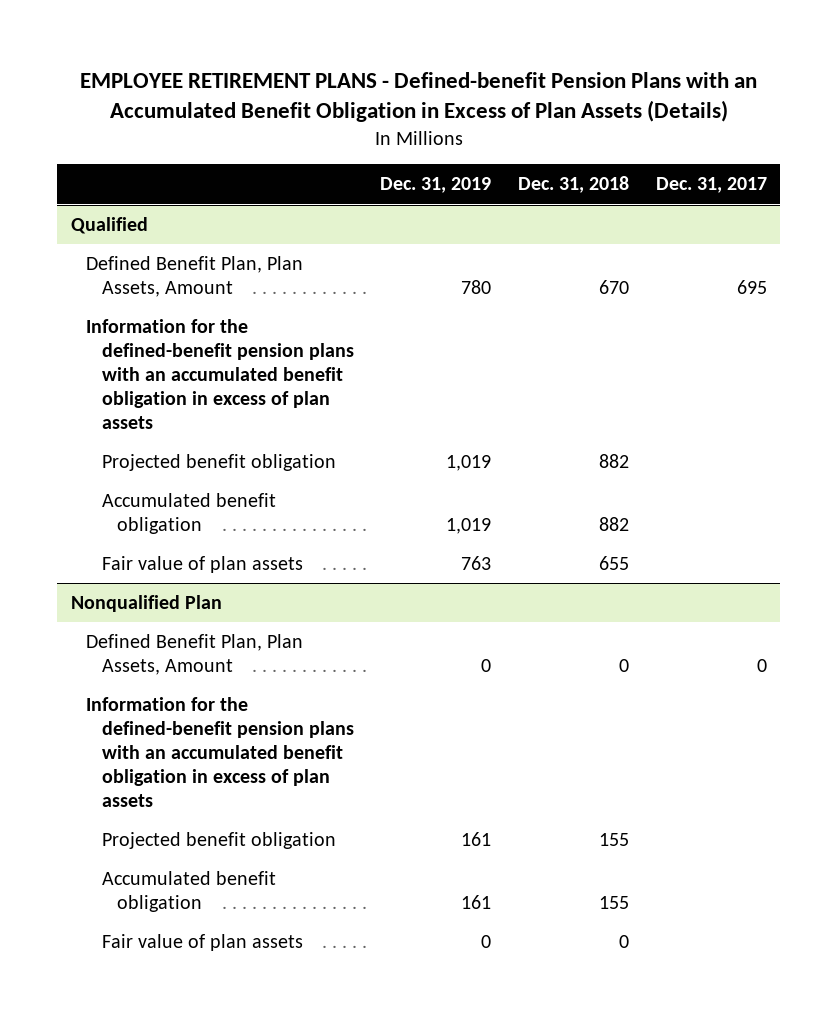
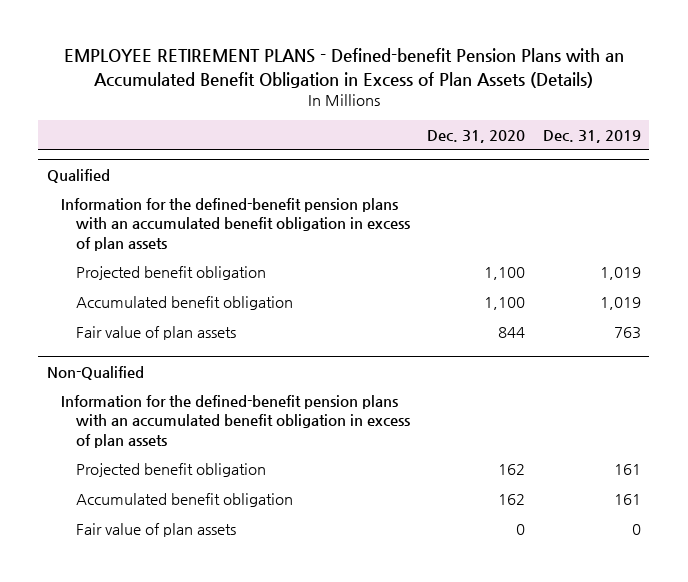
- | Dec. 31, 2019 | Dec. 31, 2018 | Dec. 31, 2017
+ | Dec. 31, 2020 | Dec. 31, 2019
@ Qualified
- Defined Benefit Plan, Plan Assets, Amount | 780 | 670 | 695
- Nonqualified Plan
- Defined Benefit Plan, Plan Assets, Amount | 0 | 0 | 0
+ Non-Qualified

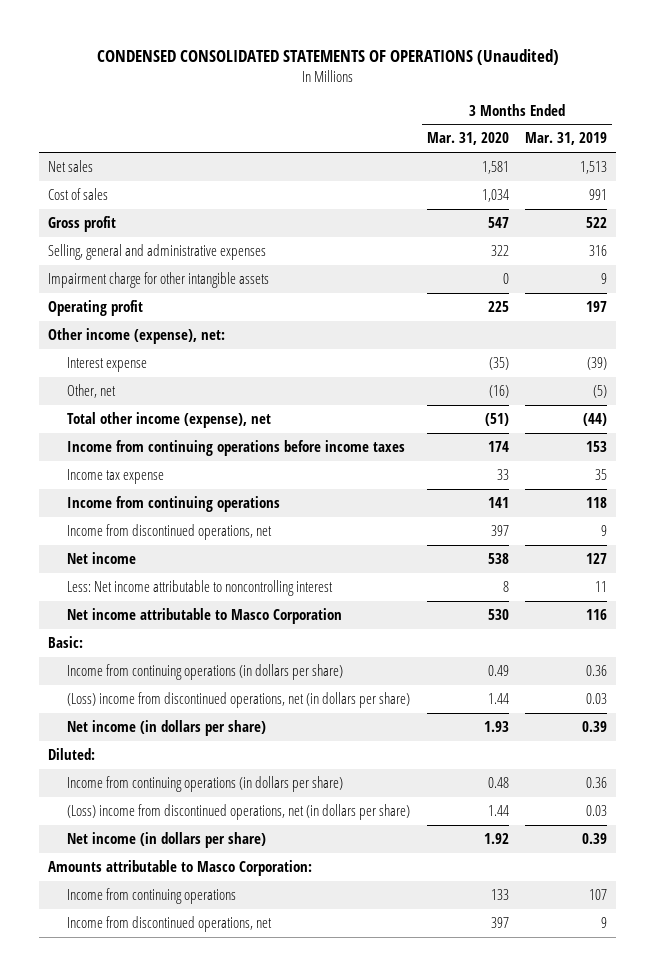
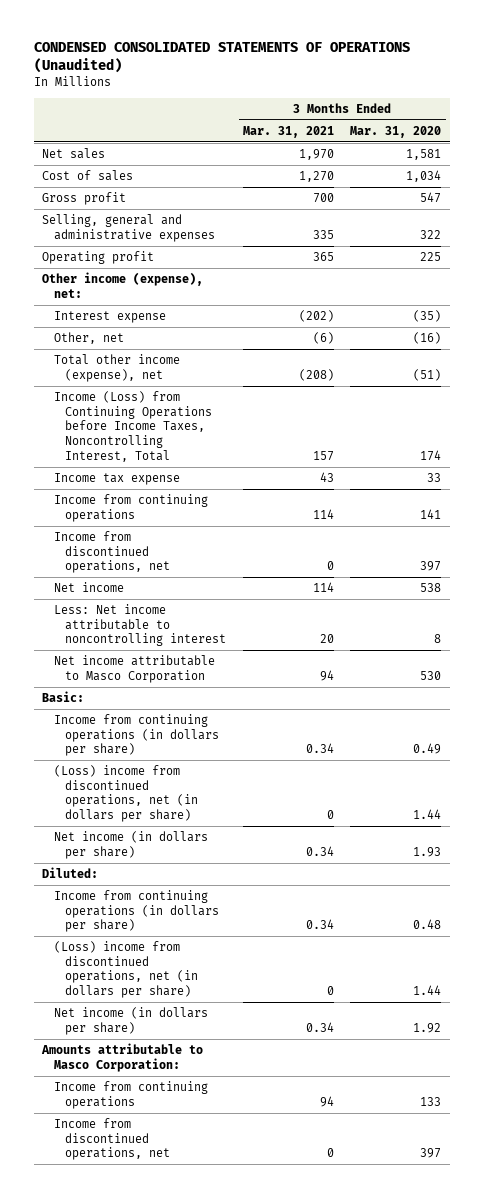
- | 3 Months Ended Mar. 31, 2020 | 3 Months Ended Mar. 31, 2019
+ | 3 Months Ended Mar. 31, 2021 | 3 Months Ended Mar. 31, 2020
- Impairment charge for other intangible assets | 0 | 9
- Income from continuing operations before income taxes | 174 | 153
+ Income (Loss) from Continuing Operations before Income Taxes, Noncontrolling Interest, Total | 157 | 174

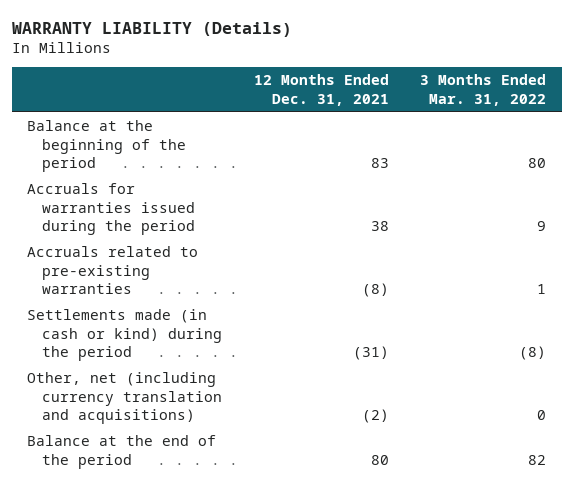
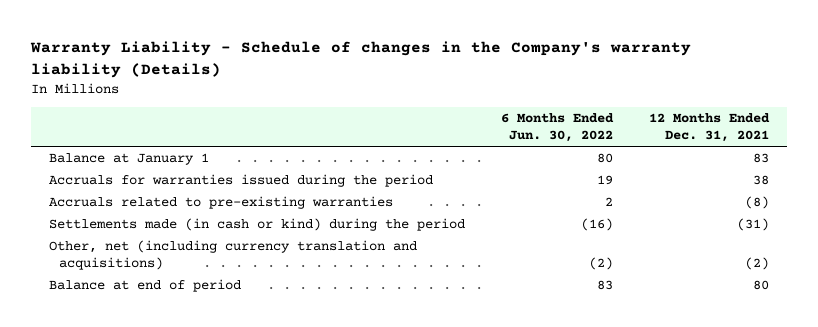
- WARRANTY LIABILITY (Details)
+ Warranty Liability - Schedule of changes in the Company's warranty liability (Details)
- | 12 Months Ended Dec. 31, 2021 | 3 Months Ended Mar. 31, 2022
+ | 6 Months Ended Jun. 30, 2022 | 12 Months Ended Dec. 31, 2021
- Balance at the beginning of the period | 83 | 80
+ Balance at January 1 | 80 | 83
- Balance at the end of the period | 80 | 82
+ Balance at end of period | 83 | 80

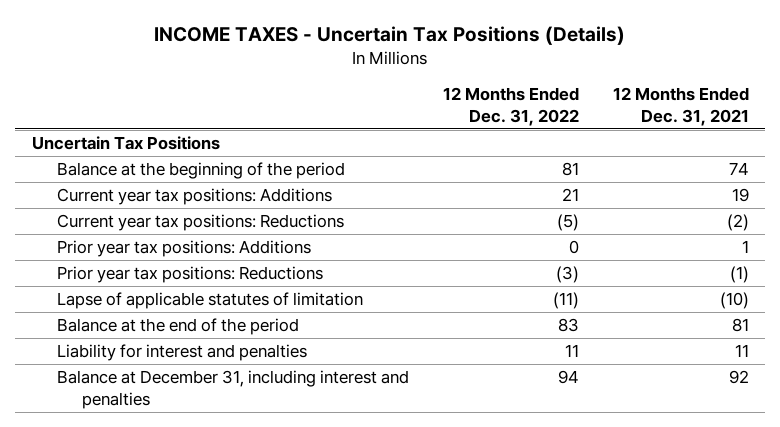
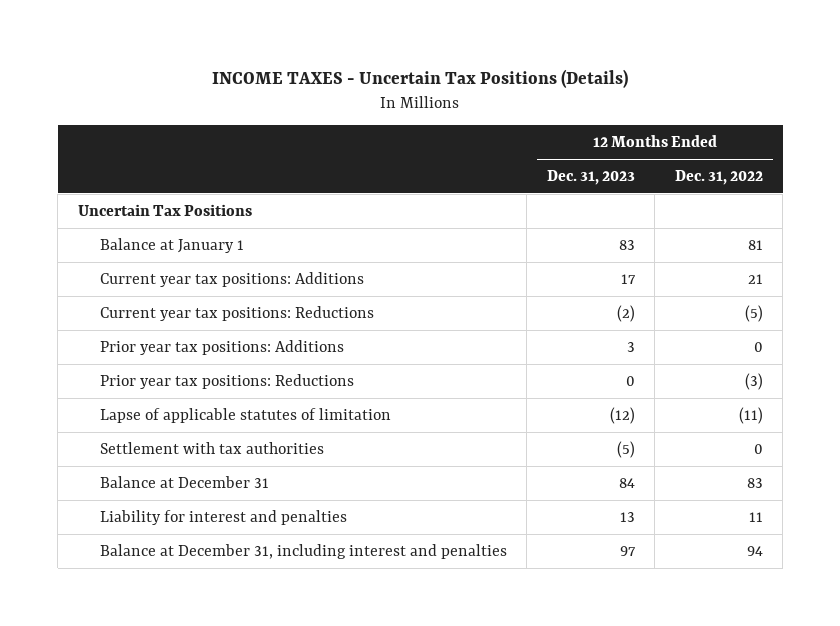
- | 12 Months Ended Dec. 31, 2022 | 12 Months Ended Dec. 31, 2021
+ | 12 Months Ended Dec. 31, 2023 | 12 Months Ended Dec. 31, 2022
- Balance at the beginning of the period | 81 | 74
+ Balance at January 1 | 83 | 81
- Balance at the end of the period | 83 | 81
+ Settlement with tax authorities | (5) | 0
+ Balance at December 31 | 84 | 83

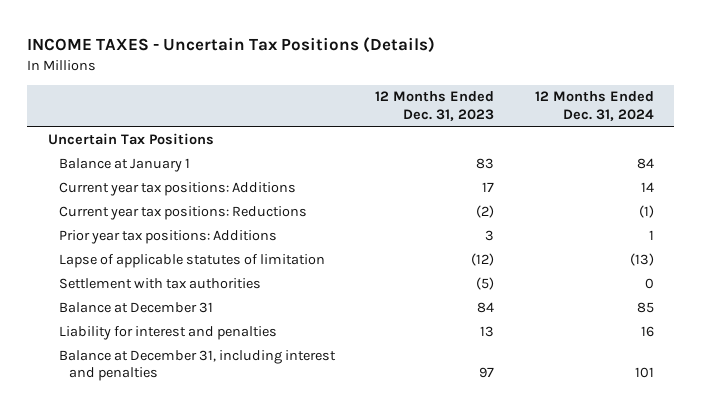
- | 12 Months Ended Dec. 31, 2023 | 12 Months Ended Dec. 31, 2022
+ | 12 Months Ended Dec. 31, 2023 | 12 Months Ended Dec. 31, 2024
- Prior year tax positions: Reductions | 0 | (3)

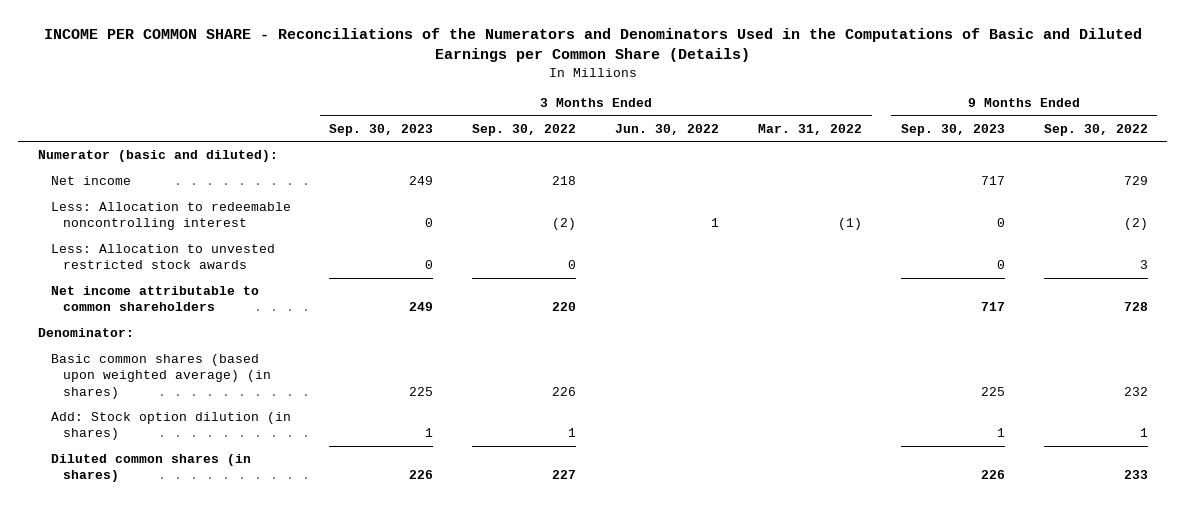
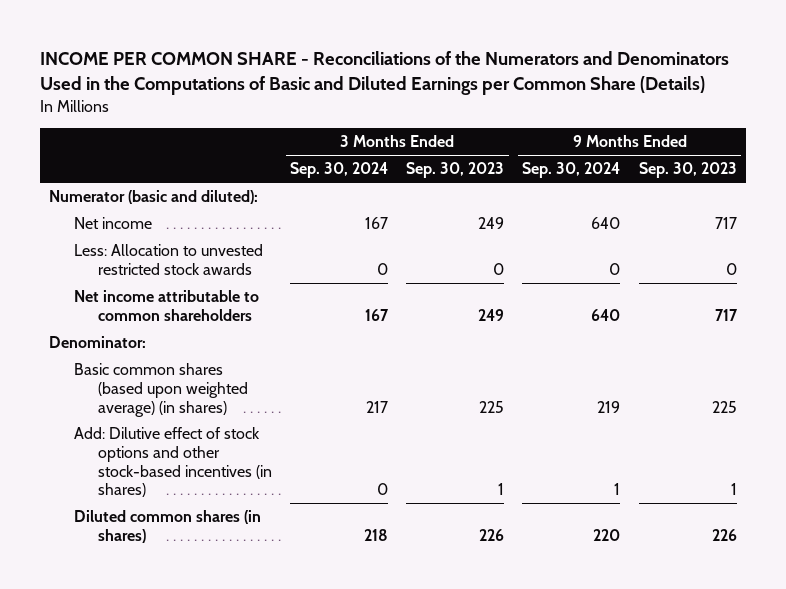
- | 3 Months Ended Sep. 30, 2023 | 3 Months Ended Sep. 30, 2022 | 3 Months Ended Jun. 30, 2022 | 3 Months Ended Mar. 31, 2022 | 9 Months Ended Sep. 30, 2023 | 9 Months Ended Sep. 30, 2022
+ | 3 Months Ended Sep. 30, 2024 | 3 Months Ended Sep. 30, 2023 | 9 Months Ended Sep. 30, 2024 | 9 Months Ended Sep. 30, 2023
- Less: Allocation to redeemable noncontrolling interest | 0 | (2) | 1 | (1) | 0 | (2)
- Add: Stock option dilution (in shares) | 1 | 1 | | | 1 | 1
+ Add: Dilutive effect of stock options and other stock-based incentives (in shares) | 0 | 1 | 1 | 1

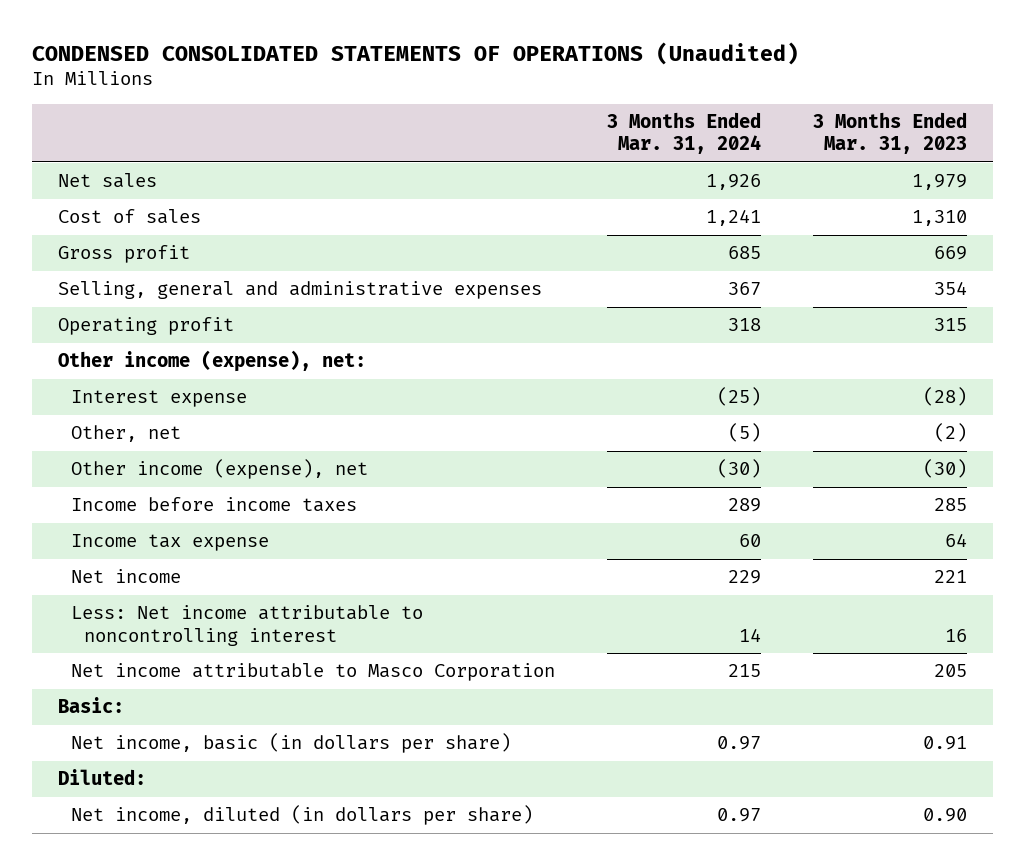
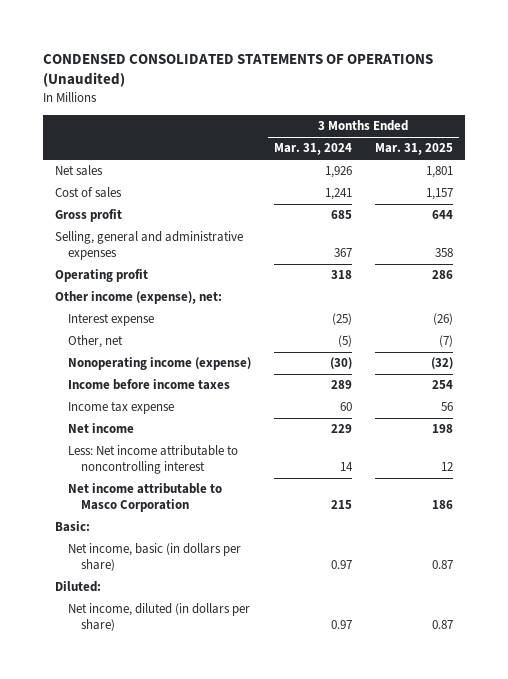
- | 3 Months Ended Mar. 31, 2024 | 3 Months Ended Mar. 31, 2023
+ | 3 Months Ended Mar. 31, 2024 | 3 Months Ended Mar. 31, 2025
- Other income (expense), net | (30) | (30)
+ Nonoperating income (expense) | (30) | (32)

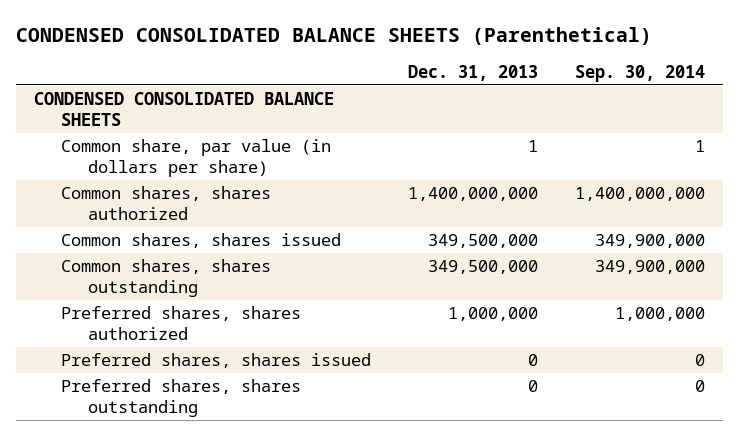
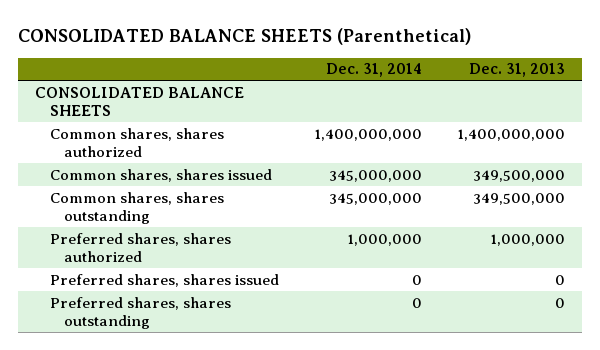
- CONDENSED CONSOLIDATED BALANCE SHEETS (Parenthetical)
+ CONSOLIDATED BALANCE SHEETS (Parenthetical)
- | Dec. 31, 2013 | Sep. 30, 2014
+ | Dec. 31, 2014 | Dec. 31, 2013
- CONDENSED CONSOLIDATED BALANCE SHEETS
- Common share, par value (in dollars per share) | 1 | 1
+ CONSOLIDATED BALANCE SHEETS

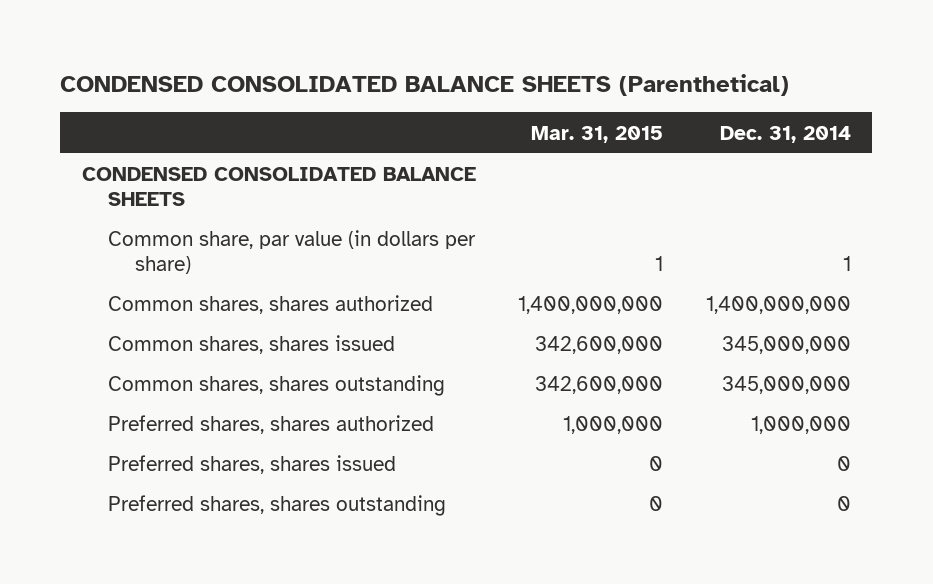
- CONSOLIDATED BALANCE SHEETS (Parenthetical)
+ CONDENSED CONSOLIDATED BALANCE SHEETS (Parenthetical)
- | Dec. 31, 2014 | Dec. 31, 2013
+ | Mar. 31, 2015 | Dec. 31, 2014
- CONSOLIDATED BALANCE SHEETS
+ CONDENSED CONSOLIDATED BALANCE SHEETS
+ Common share, par value (in dollars per share) | 1 | 1

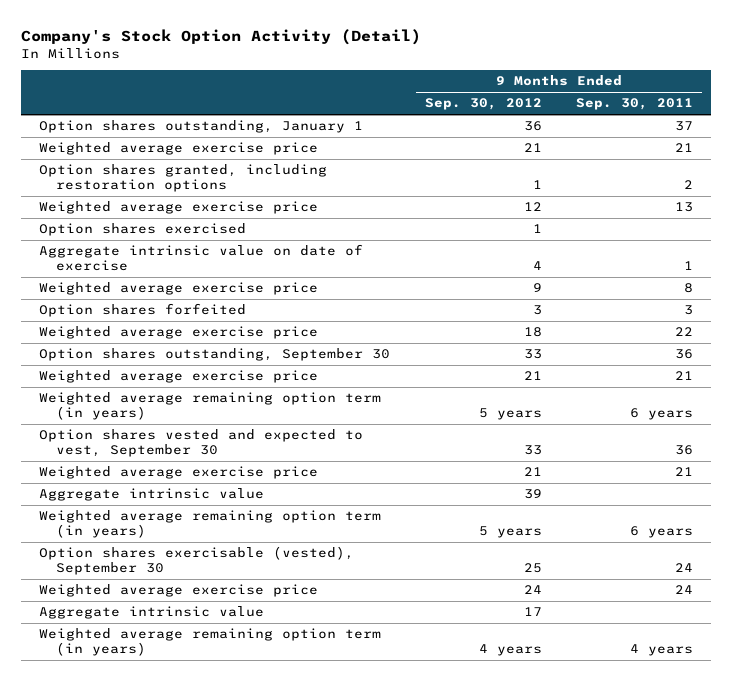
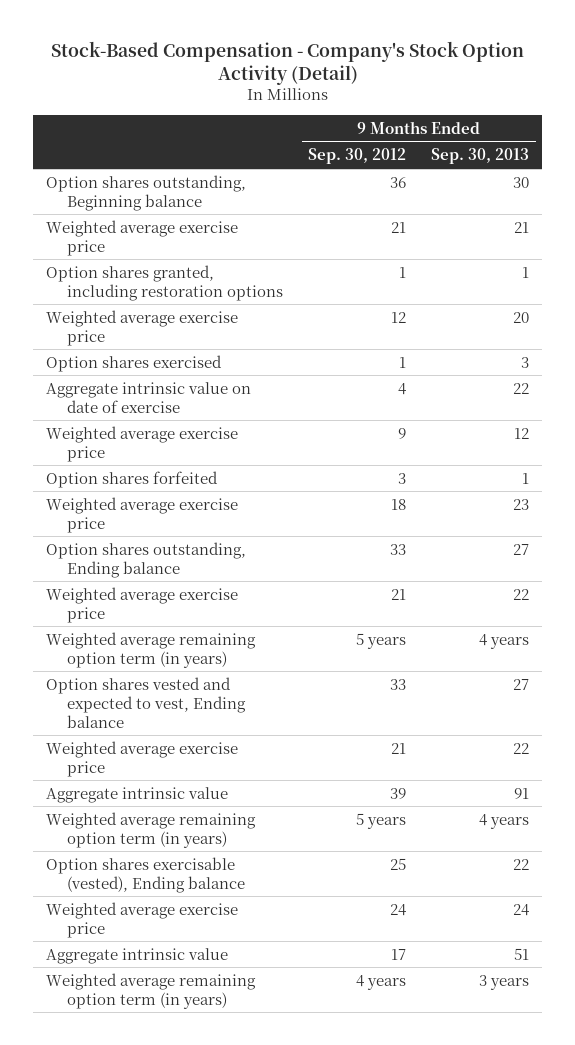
- Company's Stock Option Activity (Detail)
+ Stock-Based Compensation - Company's Stock Option Activity (Detail)
- | 9 Months Ended Sep. 30, 2012 | 9 Months Ended Sep. 30, 2011
+ | 9 Months Ended Sep. 30, 2012 | 9 Months Ended Sep. 30, 2013
- Option shares outstanding, January 1 | 36 | 37
+ Option shares outstanding, Beginning balance | 36 | 30
- Option shares outstanding, September 30 | 33 | 36
+ Option shares outstanding, Ending balance | 33 | 27
- Option shares vested and expected to vest, September 30 | 33 | 36
+ Option shares vested and expected to vest, Ending balance | 33 | 27
- Option shares exercisable (vested), September 30 | 25 | 24
+ Option shares exercisable (vested), Ending balance | 25 | 22

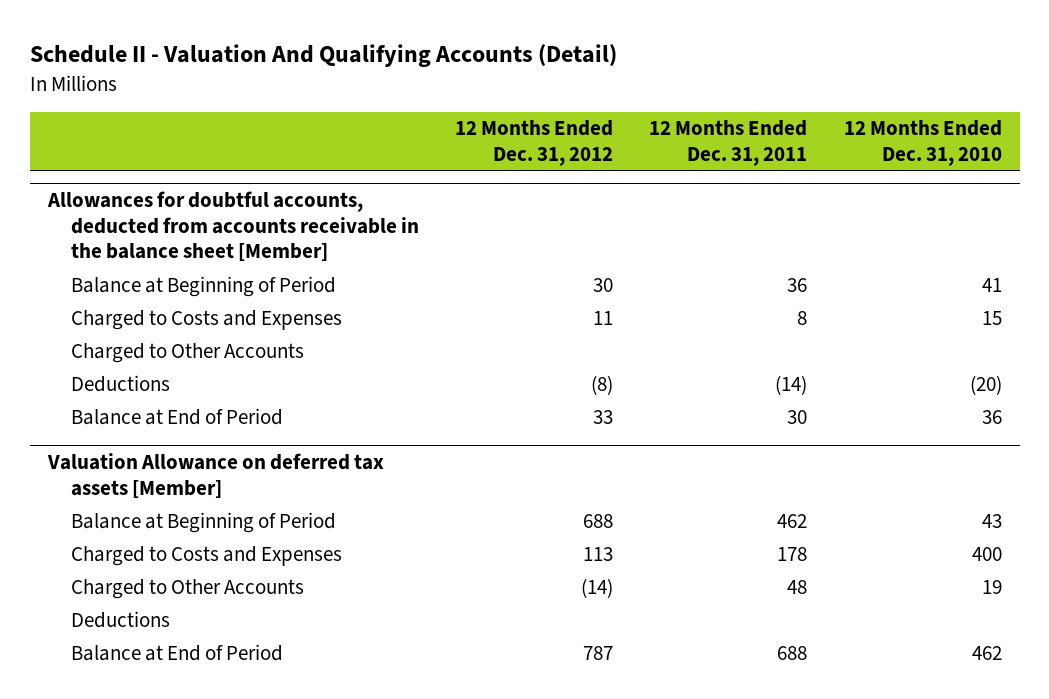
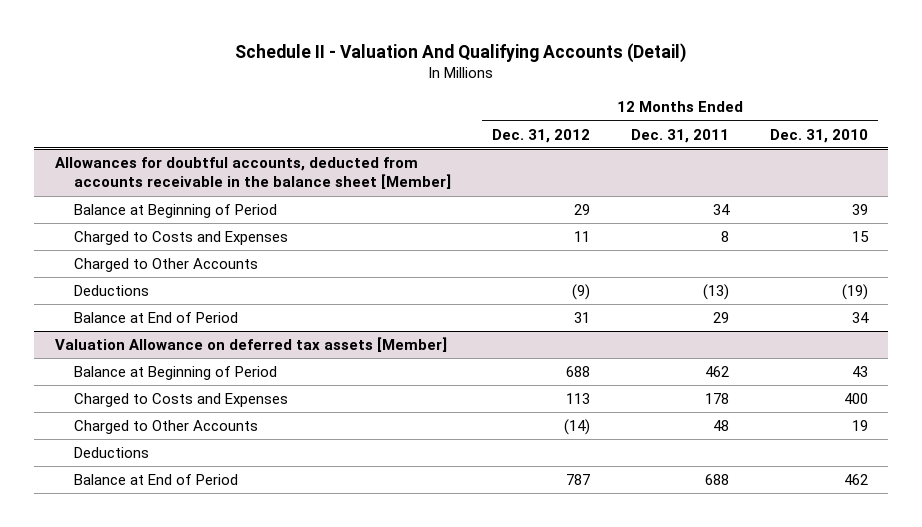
@ Allowances for doubtful accounts, deducted from accounts receivable in the balance sheet [Member]
- Balance at Beginning of Period | 30 | 36 | 41
+ Balance at Beginning of Period | 29 | 34 | 39
- Deductions | (8) | (14) | (20)
- Balance at End of Period | 33 | 30 | 36
+ Deductions | (9) | (13) | (19)
+ Balance at End of Period | 31 | 29 | 34

